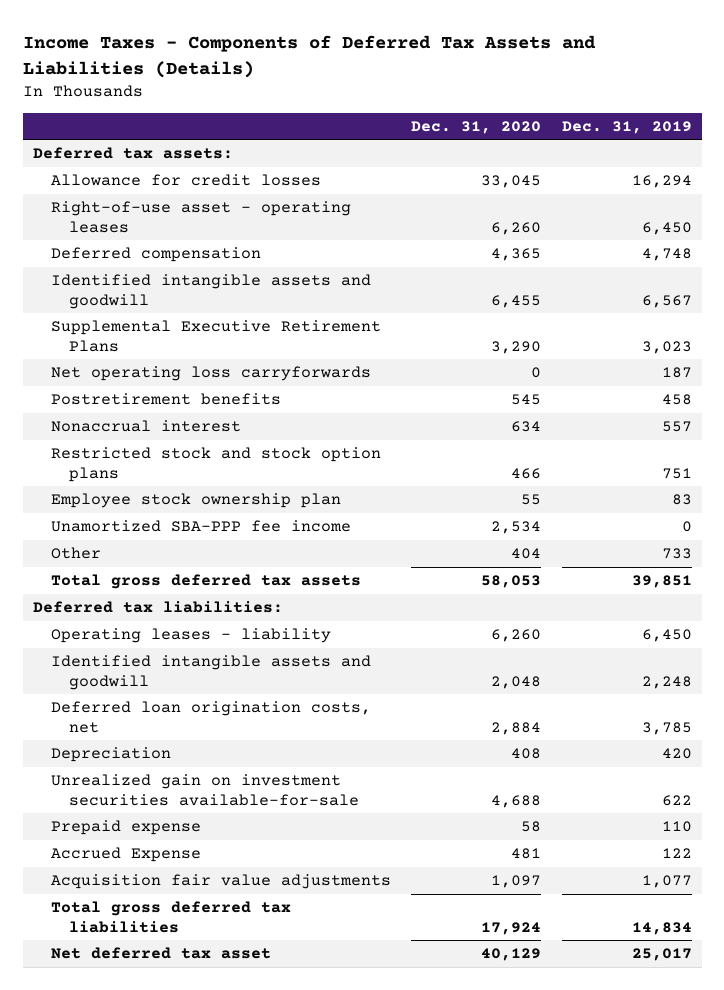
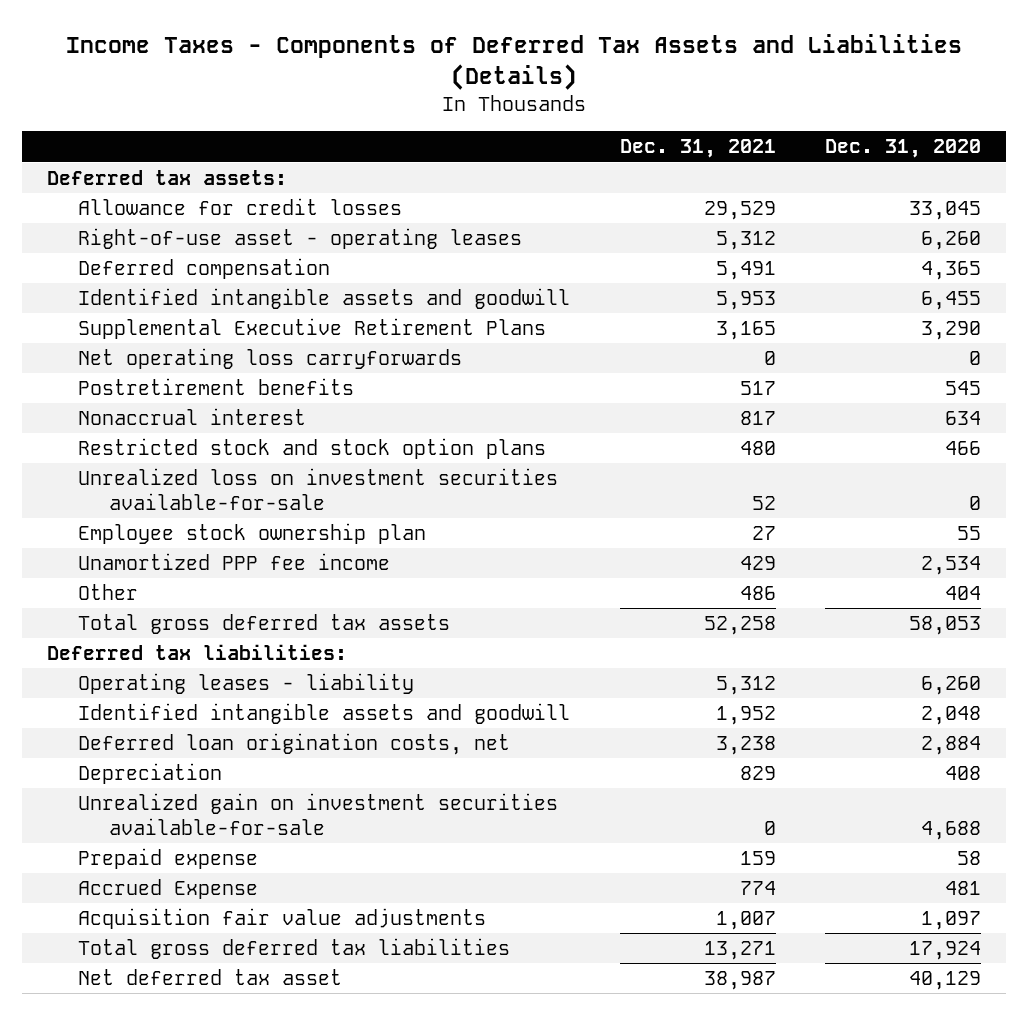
- | Dec. 31, 2020 | Dec. 31, 2019
+ | Dec. 31, 2021 | Dec. 31, 2020
+ Unrealized loss on investment securities available-for-sale | 52 | 0
- Unamortized SBA-PPP fee income | 2,534 | 0
+ Unamortized PPP fee income | 429 | 2,534

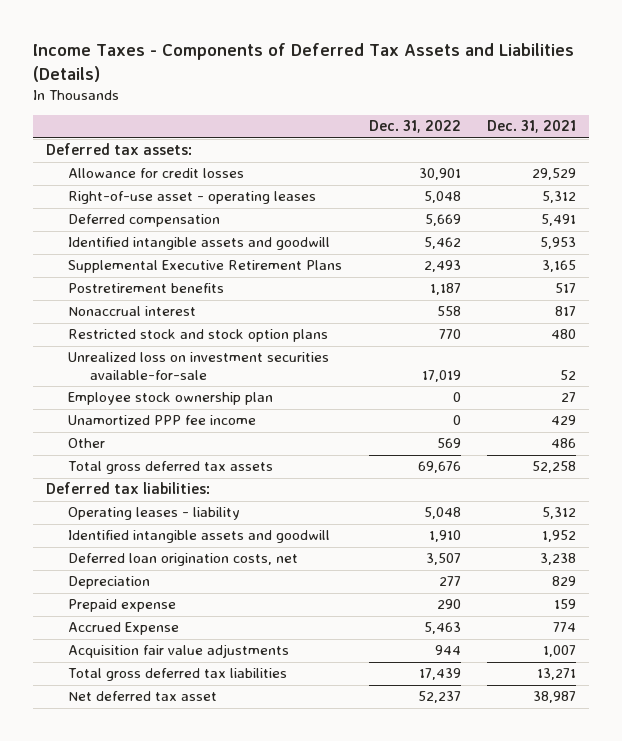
- | Dec. 31, 2021 | Dec. 31, 2020
+ | Dec. 31, 2022 | Dec. 31, 2021
- Net operating loss carryforwards | 0 | 0
- Unrealized gain on investment securities available-for-sale | 0 | 4,688

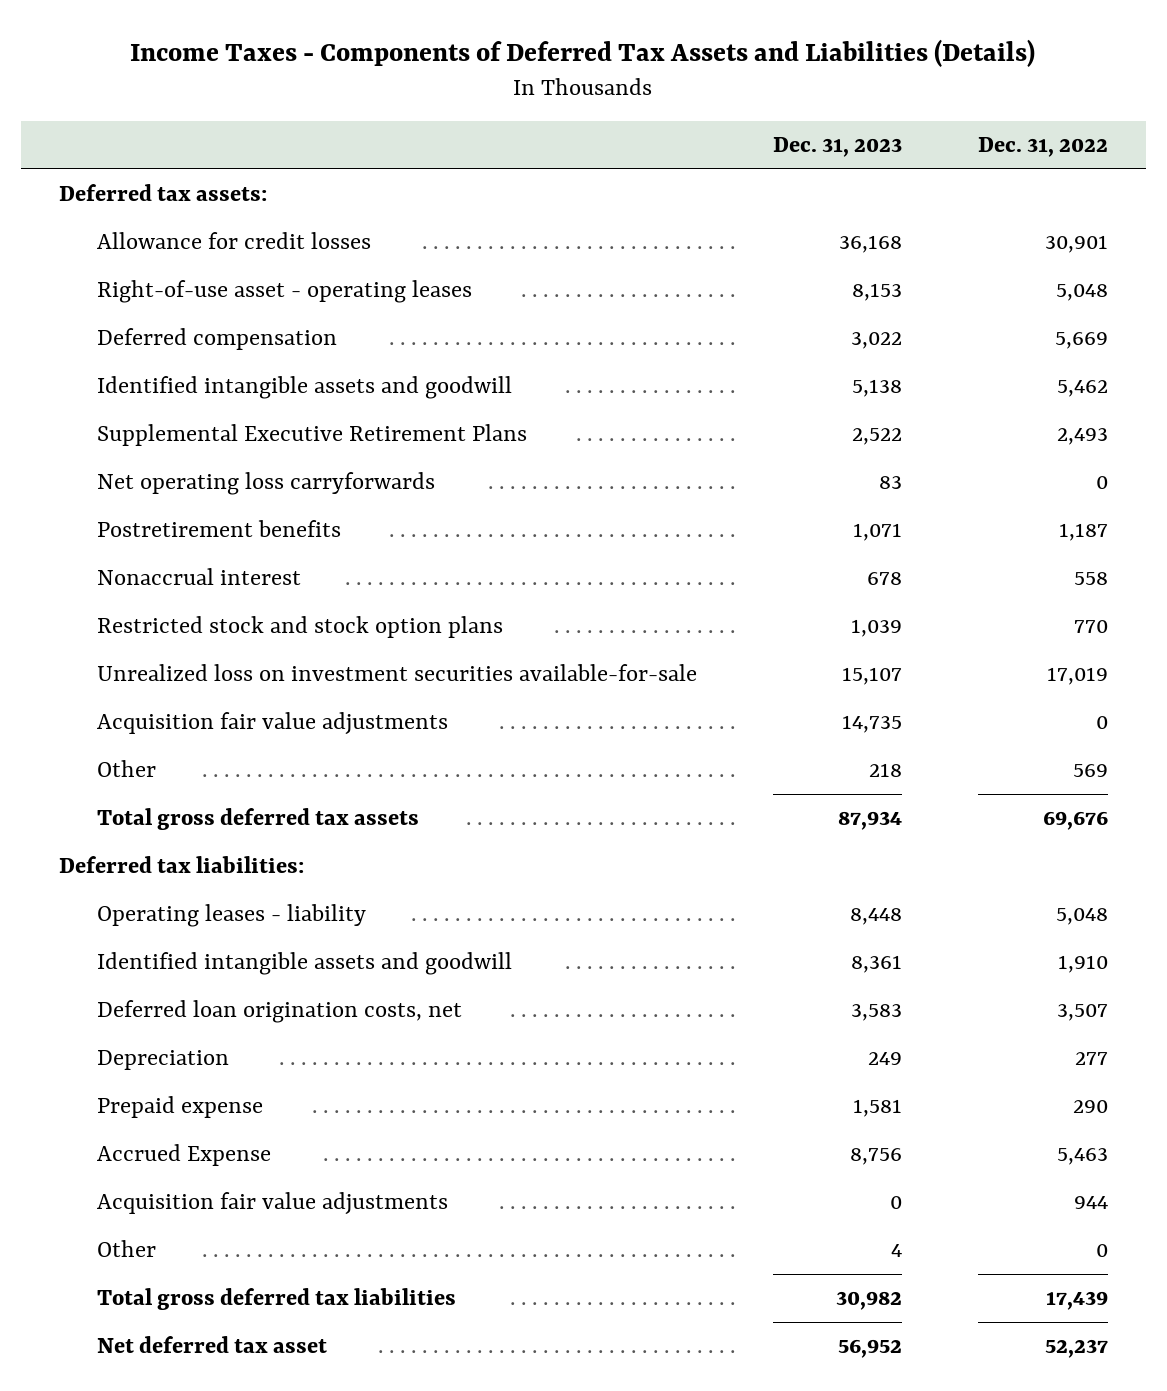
- | Dec. 31, 2022 | Dec. 31, 2021
+ | Dec. 31, 2023 | Dec. 31, 2022
+ Net operating loss carryforwards | 83 | 0
- Employee stock ownership plan | 0 | 27
- Unamortized PPP fee income | 0 | 429
+ Acquisition fair value adjustments | 14,735 | 0
+ Other | 4 | 0

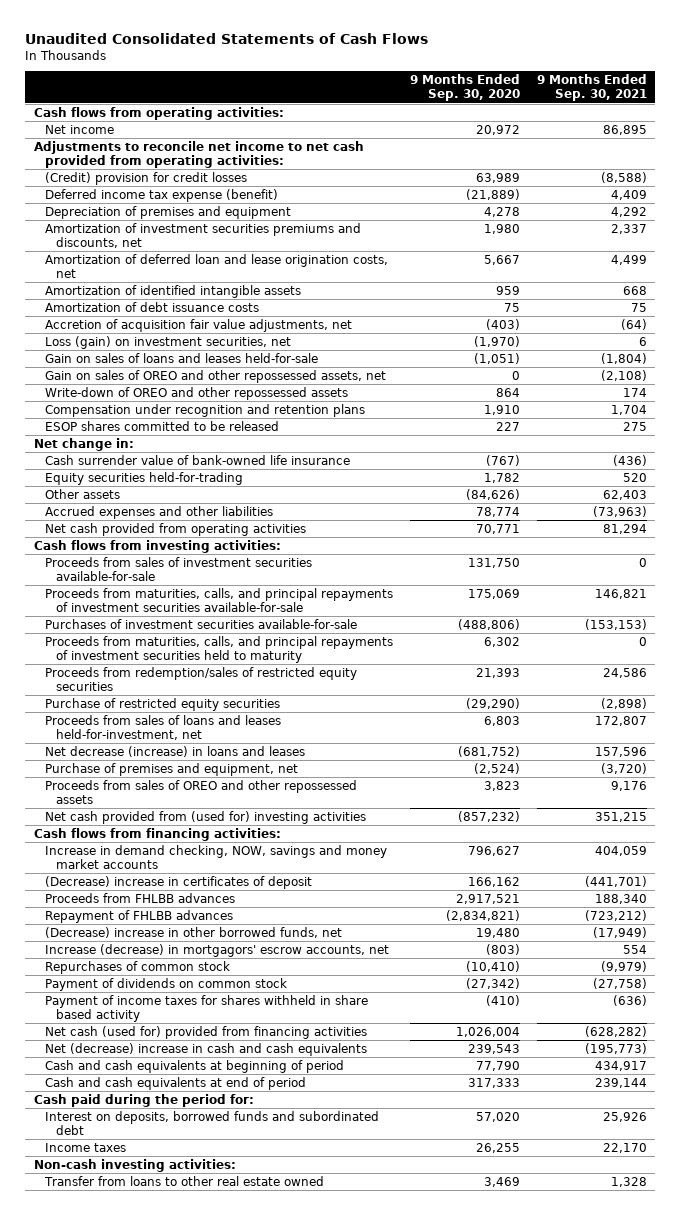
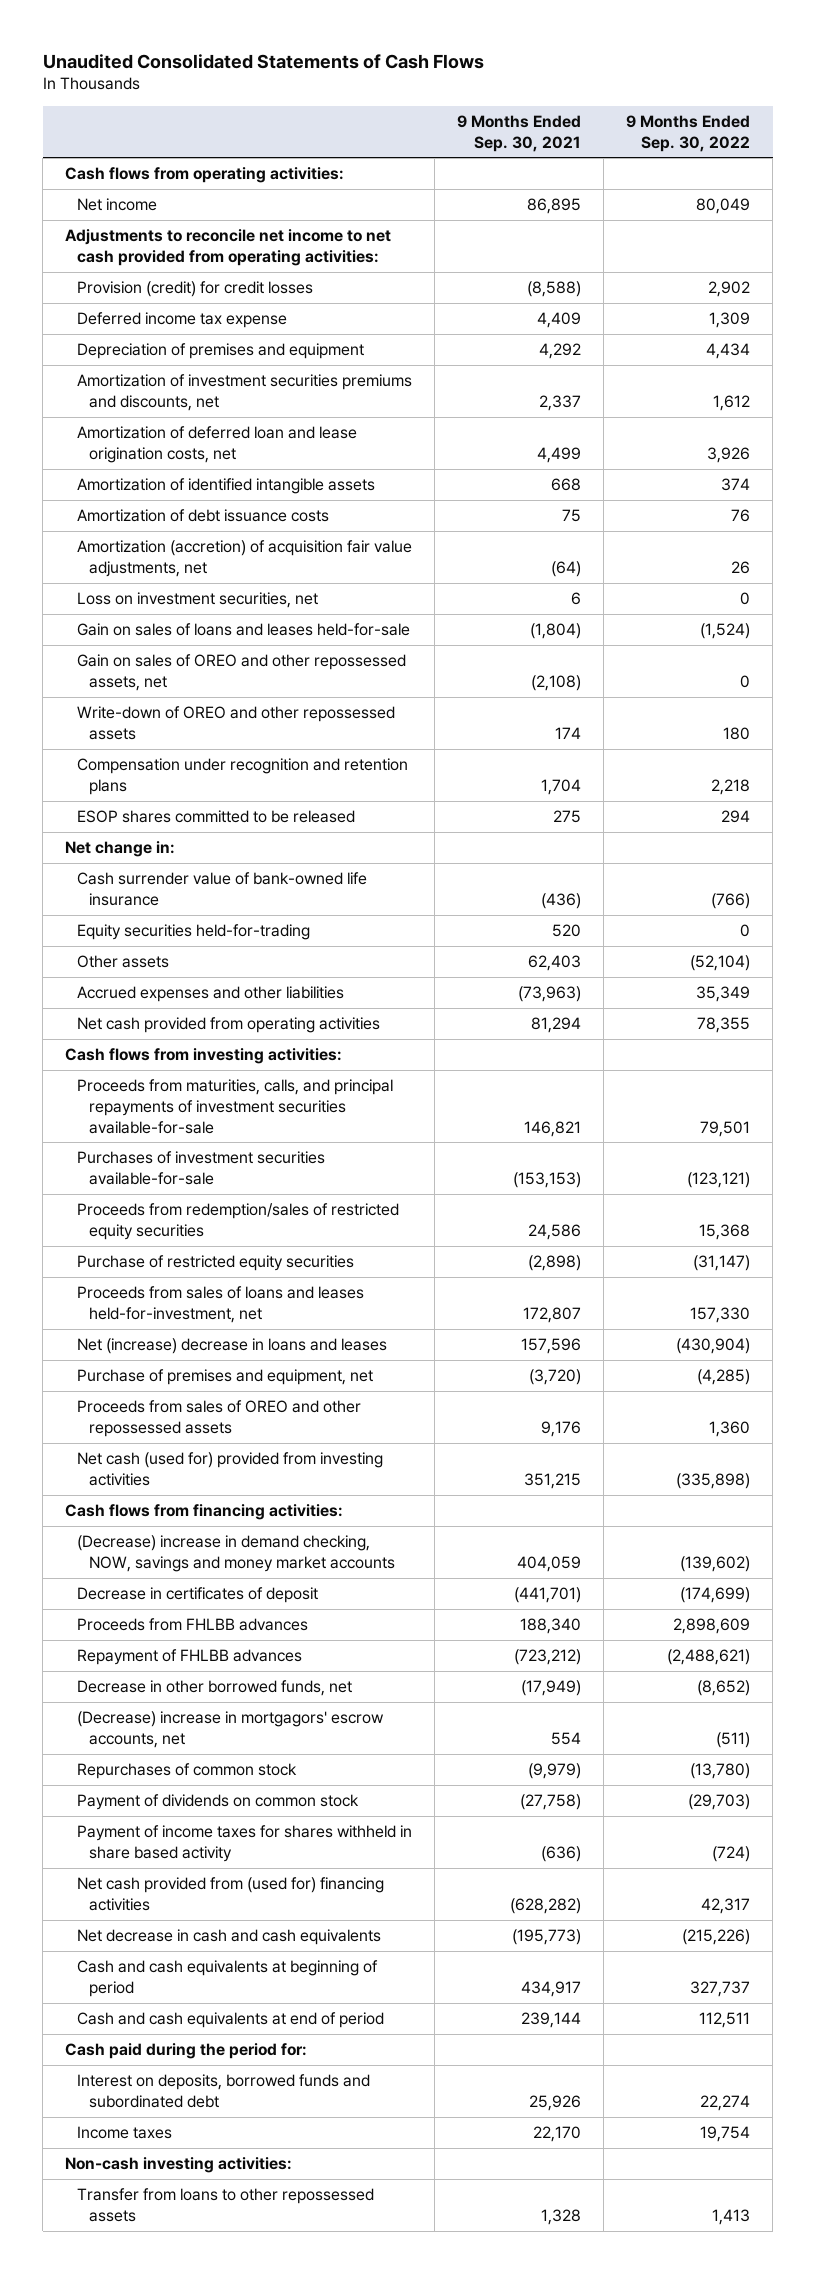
- | 9 Months Ended Sep. 30, 2020 | 9 Months Ended Sep. 30, 2021
+ | 9 Months Ended Sep. 30, 2021 | 9 Months Ended Sep. 30, 2022
- (Credit) provision for credit losses | 63,989 | (8,588)
- Deferred income tax expense (benefit) | (21,889) | 4,409
+ Provision (credit) for credit losses | (8,588) | 2,902
+ Deferred income tax expense | 4,409 | 1,309
- Accretion of acquisition fair value adjustments, net | (403) | (64)
- Loss (gain) on investment securities, net | (1,970) | 6
+ Amortization (accretion) of acquisition fair value adjustments, net | (64) | 26
+ Loss on investment securities, net | 6 | 0
- Proceeds from sales of investment securities available-for-sale | 131,750 | 0
- Proceeds from maturities, calls, and principal repayments of investment securities held to maturity | 6,302 | 0
- Net decrease (increase) in loans and leases | (681,752) | 157,596
+ Net (increase) decrease in loans and leases | 157,596 | (430,904)
- Net cash provided from (used for) investing activities | (857,232) | 351,215
+ Net cash (used for) provided from investing activities | 351,215 | (335,898)
- Increase in demand checking, NOW, savings and money market accounts | 796,627 | 404,059
- (Decrease) increase in certificates of deposit | 166,162 | (441,701)
+ (Decrease) increase in demand checking, NOW, savings and money market accounts | 404,059 | (139,602)
+ Decrease in certificates of deposit | (441,701) | (174,699)
- (Decrease) increase in other borrowed funds, net | 19,480 | (17,949)
- Increase (decrease) in mortgagors' escrow accounts, net | (803) | 554
+ Decrease in other borrowed funds, net | (17,949) | (8,652)
+ (Decrease) increase in mortgagors' escrow accounts, net | 554 | (511)
- Net cash (used for) provided from financing activities | 1,026,004 | (628,282)
- Net (decrease) increase in cash and cash equivalents | 239,543 | (195,773)
+ Net cash provided from (used for) financing activities | (628,282) | 42,317
+ Net decrease in cash and cash equivalents | (195,773) | (215,226)
- Transfer from loans to other real estate owned | 3,469 | 1,328
+ Transfer from loans to other repossessed assets | 1,328 | 1,413

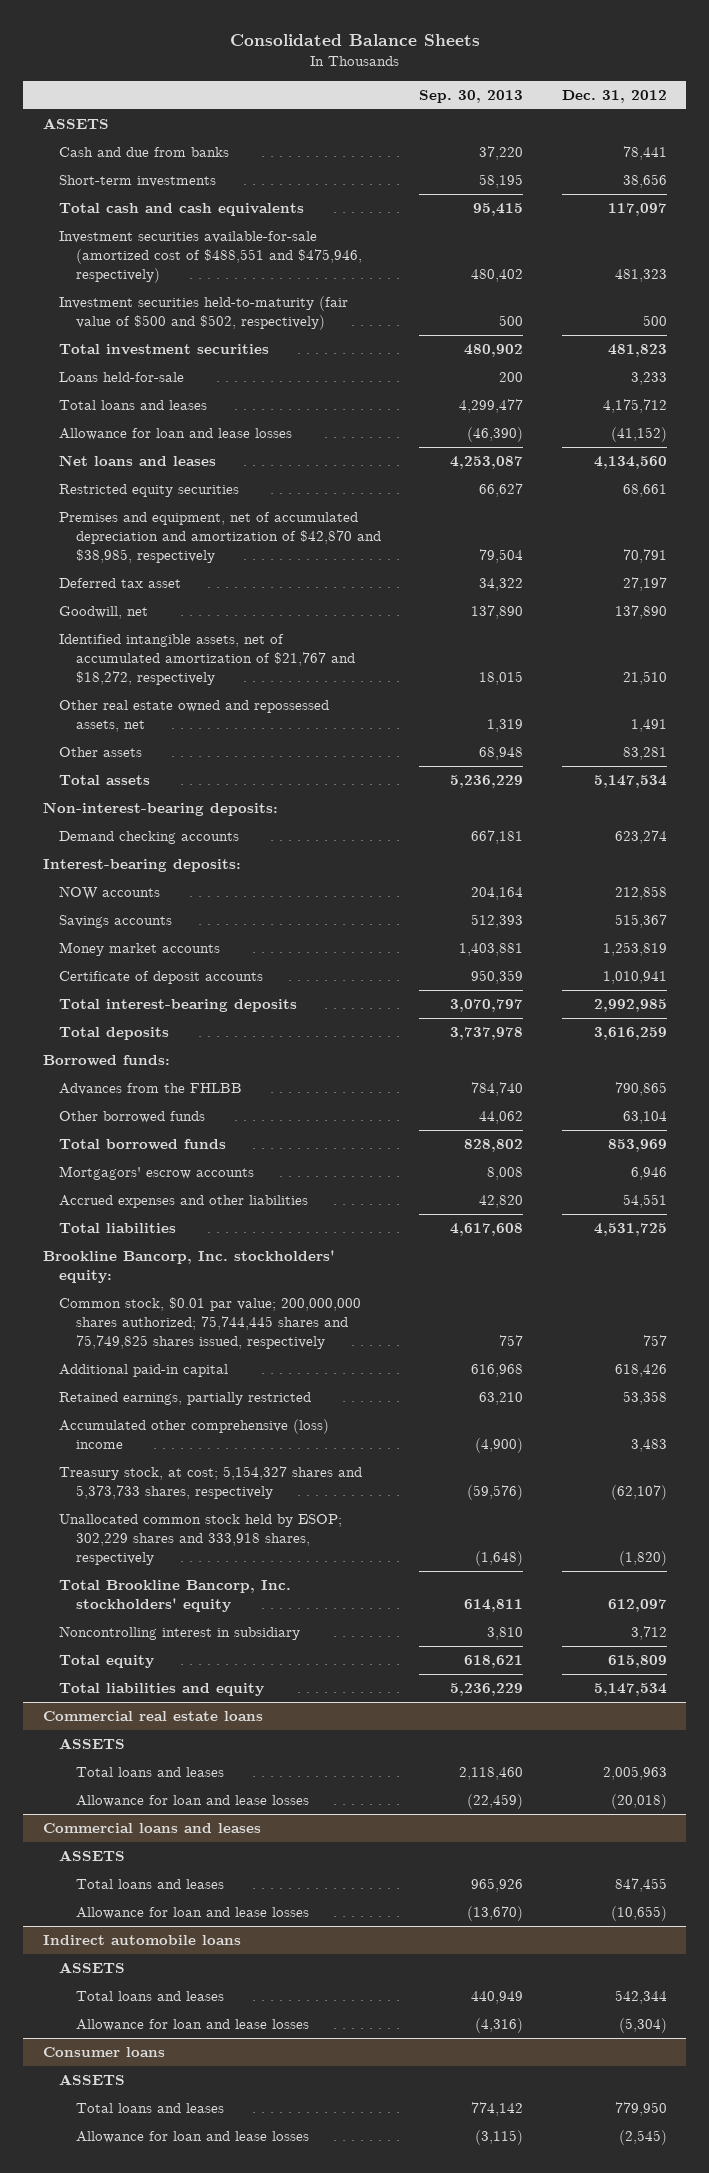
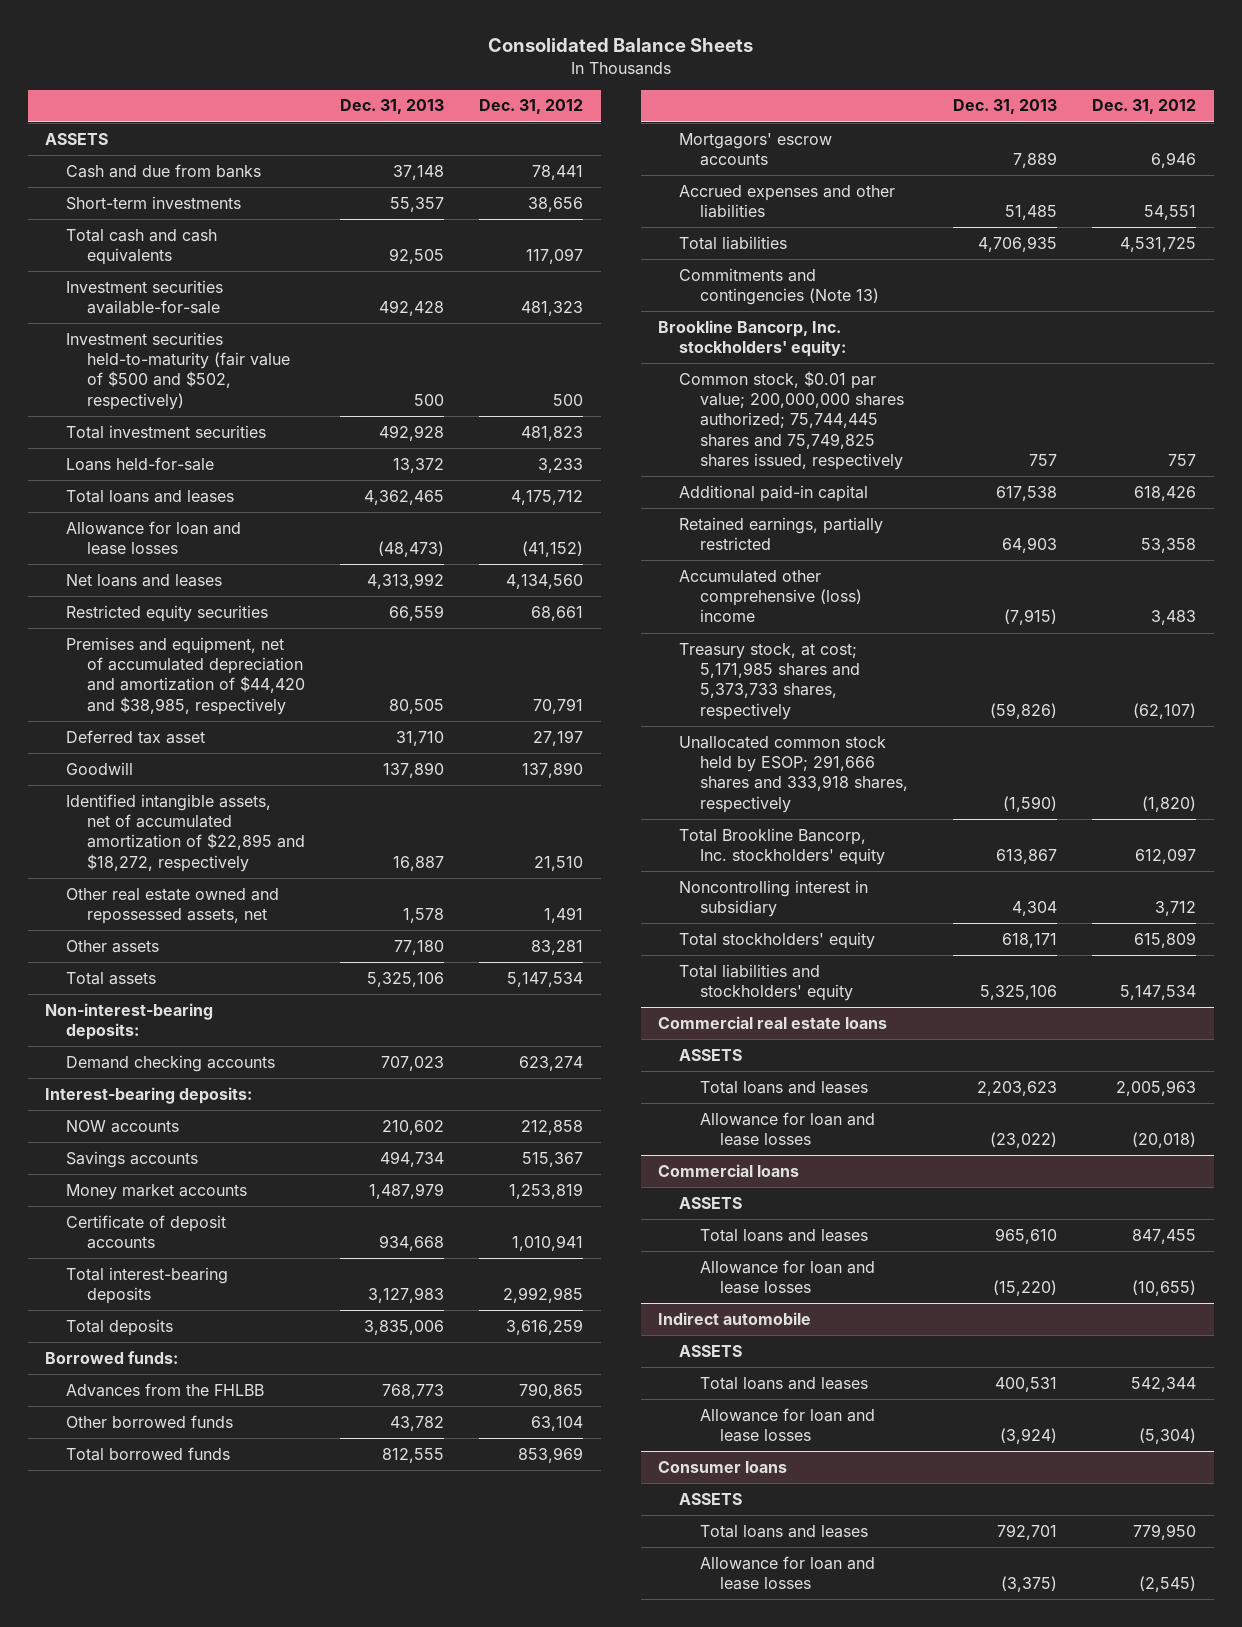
- | Sep. 30, 2013 | Dec. 31, 2012
+ | Dec. 31, 2013 | Dec. 31, 2012
- Investment securities available-for-sale (amortized cost of $488,551 and $475,946, respectively) | 480,402 | 481,323
+ Investment securities available-for-sale | 492,428 | 481,323
- Premises and equipment, net of accumulated depreciation and amortization of $42,870 and $38,985, respectively | 79,504 | 70,791
+ Premises and equipment, net of accumulated depreciation and amortization of $44,420 and $38,985, respectively | 80,505 | 70,791
- Goodwill, net | 137,890 | 137,890
- Identified intangible assets, net of accumulated amortization of $21,767 and $18,272, respectively | 18,015 | 21,510
+ Goodwill | 137,890 | 137,890
+ Identified intangible assets, net of accumulated amortization of $22,895 and $18,272, respectively | 16,887 | 21,510
+ Commitments and contingencies (Note 13)
- Treasury stock, at cost; 5,154,327 shares and 5,373,733 shares, respectively | (59,576) | (62,107)
- Unallocated common stock held by ESOP; 302,229 shares and 333,918 shares, respectively | (1,648) | (1,820)
+ Treasury stock, at cost; 5,171,985 shares and 5,373,733 shares, respectively | (59,826) | (62,107)
+ Unallocated common stock held by ESOP; 291,666 shares and 333,918 shares, respectively | (1,590) | (1,820)
- Total equity | 618,621 | 615,809
- Total liabilities and equity | 5,236,229 | 5,147,534
+ Total stockholders' equity | 618,171 | 615,809
+ Total liabilities and stockholders' equity | 5,325,106 | 5,147,534
- Commercial loans and leases
+ Commercial loans
- Indirect automobile loans
+ Indirect automobile

